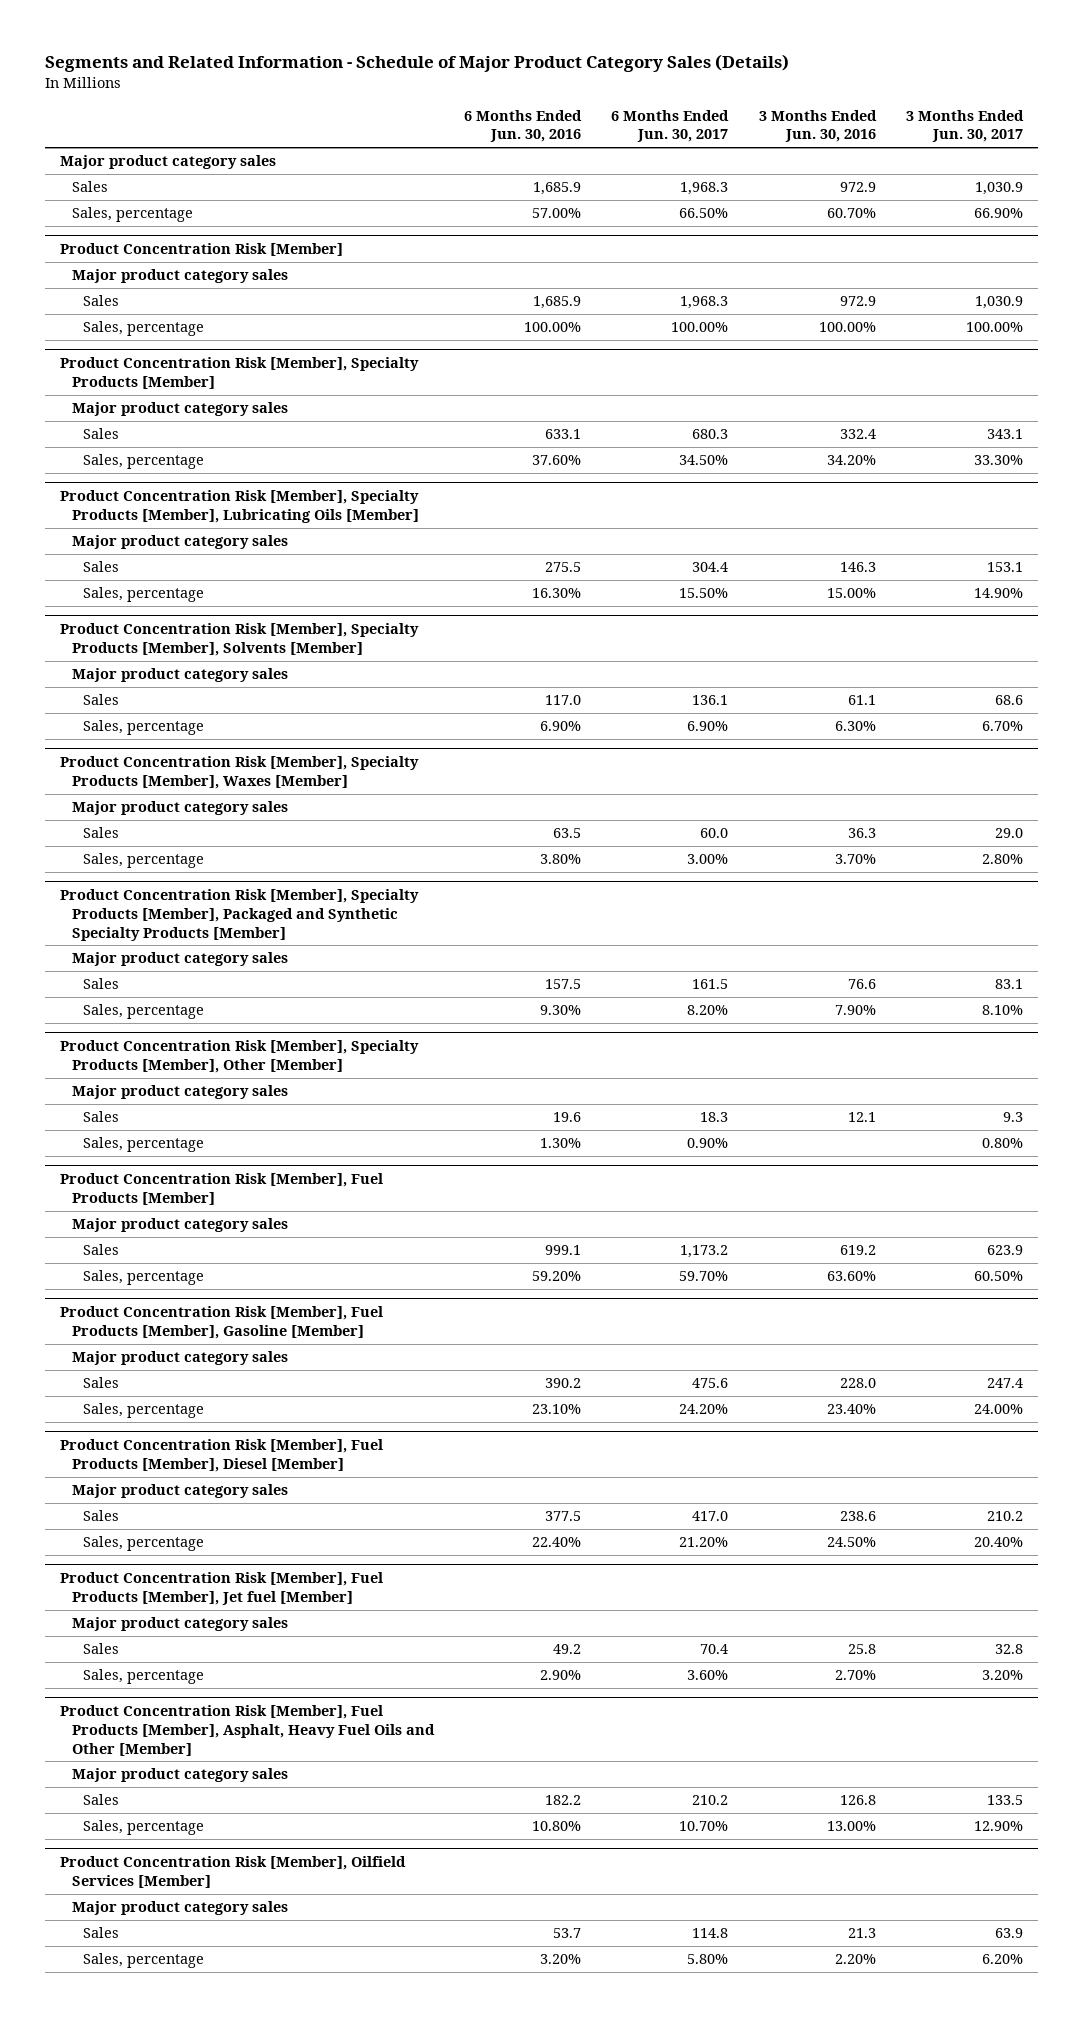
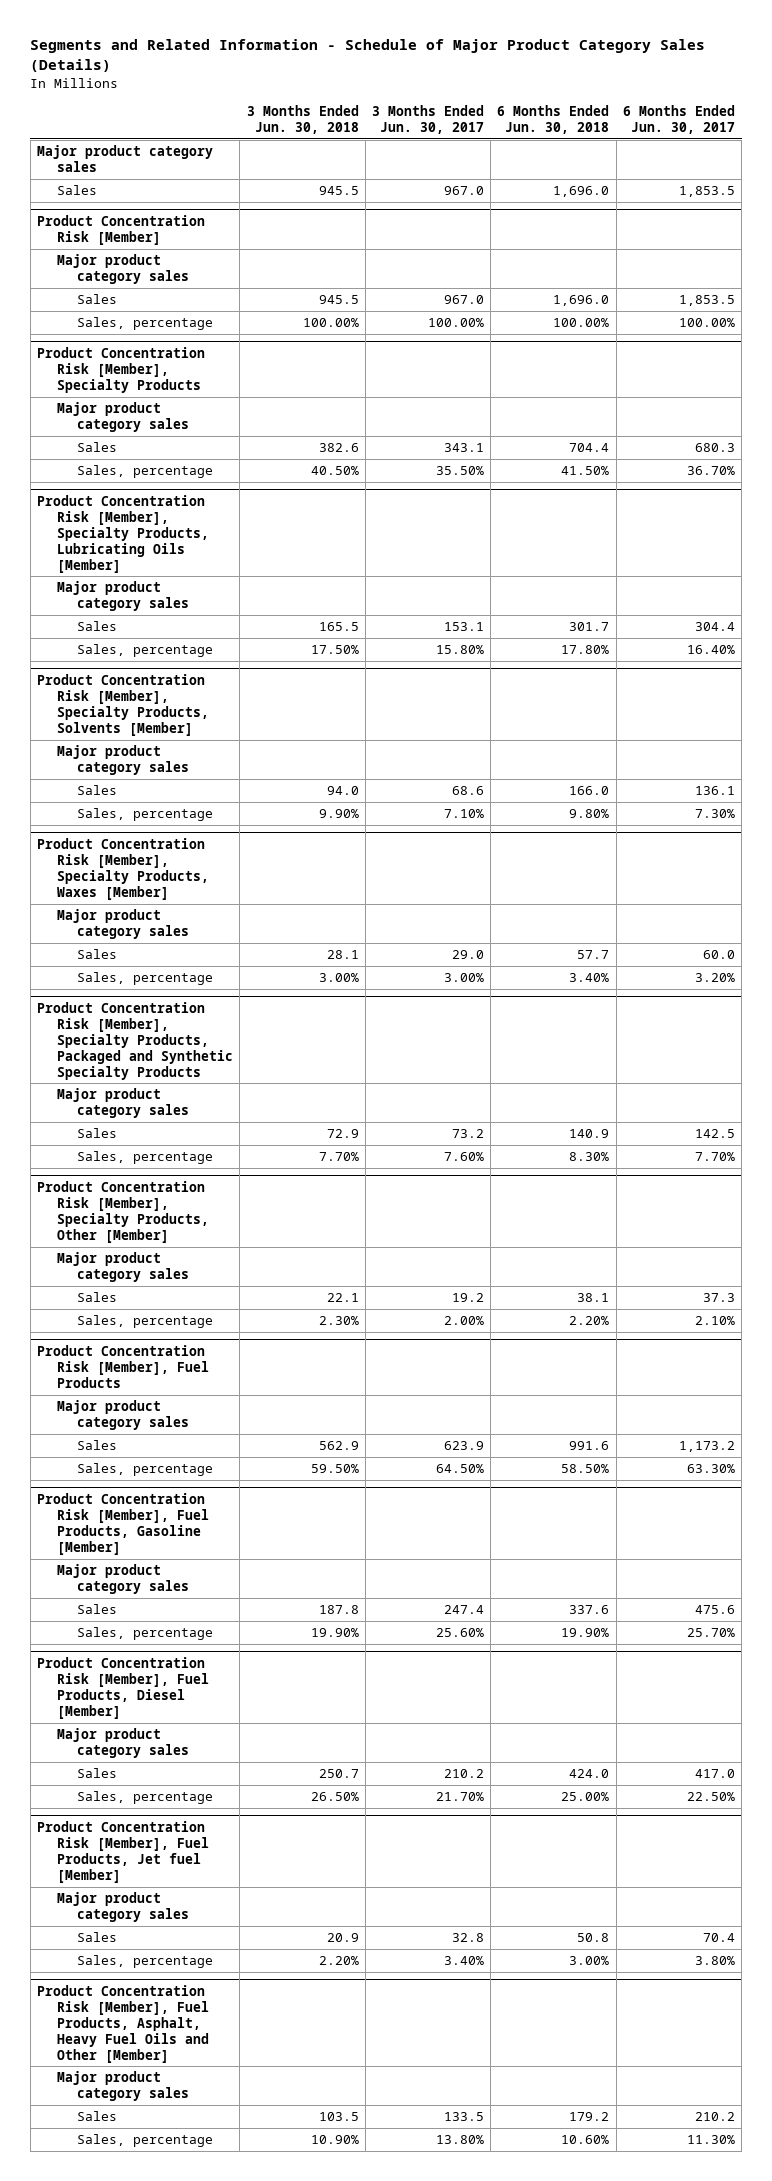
- | 6 Months Ended Jun. 30, 2016 | 6 Months Ended Jun. 30, 2017 | 3 Months Ended Jun. 30, 2016 | 3 Months Ended Jun. 30, 2017
+ | 3 Months Ended Jun. 30, 2018 | 3 Months Ended Jun. 30, 2017 | 6 Months Ended Jun. 30, 2018 | 6 Months Ended Jun. 30, 2017
- Sales | 1,685.9 | 1,968.3 | 972.9 | 1,030.9
- Sales, percentage | 57.00% | 66.50% | 60.70% | 66.90%
+ Sales | 945.5 | 967.0 | 1,696.0 | 1,853.5
@ Product Concentration Risk [Member]
- Sales | 1,685.9 | 1,968.3 | 972.9 | 1,030.9
+ Sales | 945.5 | 967.0 | 1,696.0 | 1,853.5
- Product Concentration Risk [Member], Specialty Products [Member]
+ Product Concentration Risk [Member], Specialty Products
- Sales, percentage | 37.60% | 34.50% | 34.20% | 33.30%
- Product Concentration Risk [Member], Specialty Products [Member], Lubricating Oils [Member]
+ Sales, percentage | 40.50% | 35.50% | 41.50% | 36.70%
+ Product Concentration Risk [Member], Specialty Products, Lubricating Oils [Member]
- Sales, percentage | 16.30% | 15.50% | 15.00% | 14.90%
- Product Concentration Risk [Member], Specialty Products [Member], Solvents [Member]
+ Sales, percentage | 17.50% | 15.80% | 17.80% | 16.40%
+ Product Concentration Risk [Member], Specialty Products, Solvents [Member]
- Sales, percentage | 6.90% | 6.90% | 6.30% | 6.70%
- Product Concentration Risk [Member], Specialty Products [Member], Waxes [Member]
+ Sales, percentage | 9.90% | 7.10% | 9.80% | 7.30%
+ Product Concentration Risk [Member], Specialty Products, Waxes [Member]
- Sales, percentage | 3.80% | 3.00% | 3.70% | 2.80%
- Product Concentration Risk [Member], Specialty Products [Member], Packaged and Synthetic Specialty Products [Member]
+ Sales, percentage | 3.00% | 3.00% | 3.40% | 3.20%
+ Product Concentration Risk [Member], Specialty Products, Packaged and Synthetic Specialty Products
- Sales | 157.5 | 161.5 | 76.6 | 83.1
- Sales, percentage | 9.30% | 8.20% | 7.90% | 8.10%
- Product Concentration Risk [Member], Specialty Products [Member], Other [Member]
+ Sales | 72.9 | 73.2 | 140.9 | 142.5
+ Sales, percentage | 7.70% | 7.60% | 8.30% | 7.70%
+ Product Concentration Risk [Member], Specialty Products, Other [Member]
- Sales | 19.6 | 18.3 | 12.1 | 9.3
- Sales, percentage | 1.30% | 0.90% | | 0.80%
- Product Concentration Risk [Member], Fuel Products [Member]
+ Sales | 22.1 | 19.2 | 38.1 | 37.3
+ Sales, percentage | 2.30% | 2.00% | 2.20% | 2.10%
+ Product Concentration Risk [Member], Fuel Products
- Sales, percentage | 59.20% | 59.70% | 63.60% | 60.50%
- Product Concentration Risk [Member], Fuel Products [Member], Gasoline [Member]
+ Sales, percentage | 59.50% | 64.50% | 58.50% | 63.30%
+ Product Concentration Risk [Member], Fuel Products, Gasoline [Member]
- Sales, percentage | 23.10% | 24.20% | 23.40% | 24.00%
- Product Concentration Risk [Member], Fuel Products [Member], Diesel [Member]
+ Sales, percentage | 19.90% | 25.60% | 19.90% | 25.70%
+ Product Concentration Risk [Member], Fuel Products, Diesel [Member]
- Sales, percentage | 22.40% | 21.20% | 24.50% | 20.40%
- Product Concentration Risk [Member], Fuel Products [Member], Jet fuel [Member]
+ Sales, percentage | 26.50% | 21.70% | 25.00% | 22.50%
+ Product Concentration Risk [Member], Fuel Products, Jet fuel [Member]
- Sales, percentage | 2.90% | 3.60% | 2.70% | 3.20%
- Product Concentration Risk [Member], Fuel Products [Member], Asphalt, Heavy Fuel Oils and Other [Member]
+ Sales, percentage | 2.20% | 3.40% | 3.00% | 3.80%
+ Product Concentration Risk [Member], Fuel Products, Asphalt, Heavy Fuel Oils and Other [Member]
- Sales, percentage | 10.80% | 10.70% | 13.00% | 12.90%
- Product Concentration Risk [Member], Oilfield Services [Member]
- Major product category sales
- Sales | 53.7 | 114.8 | 21.3 | 63.9
- Sales, percentage | 3.20% | 5.80% | 2.20% | 6.20%
+ Sales, percentage | 10.90% | 13.80% | 10.60% | 11.30%

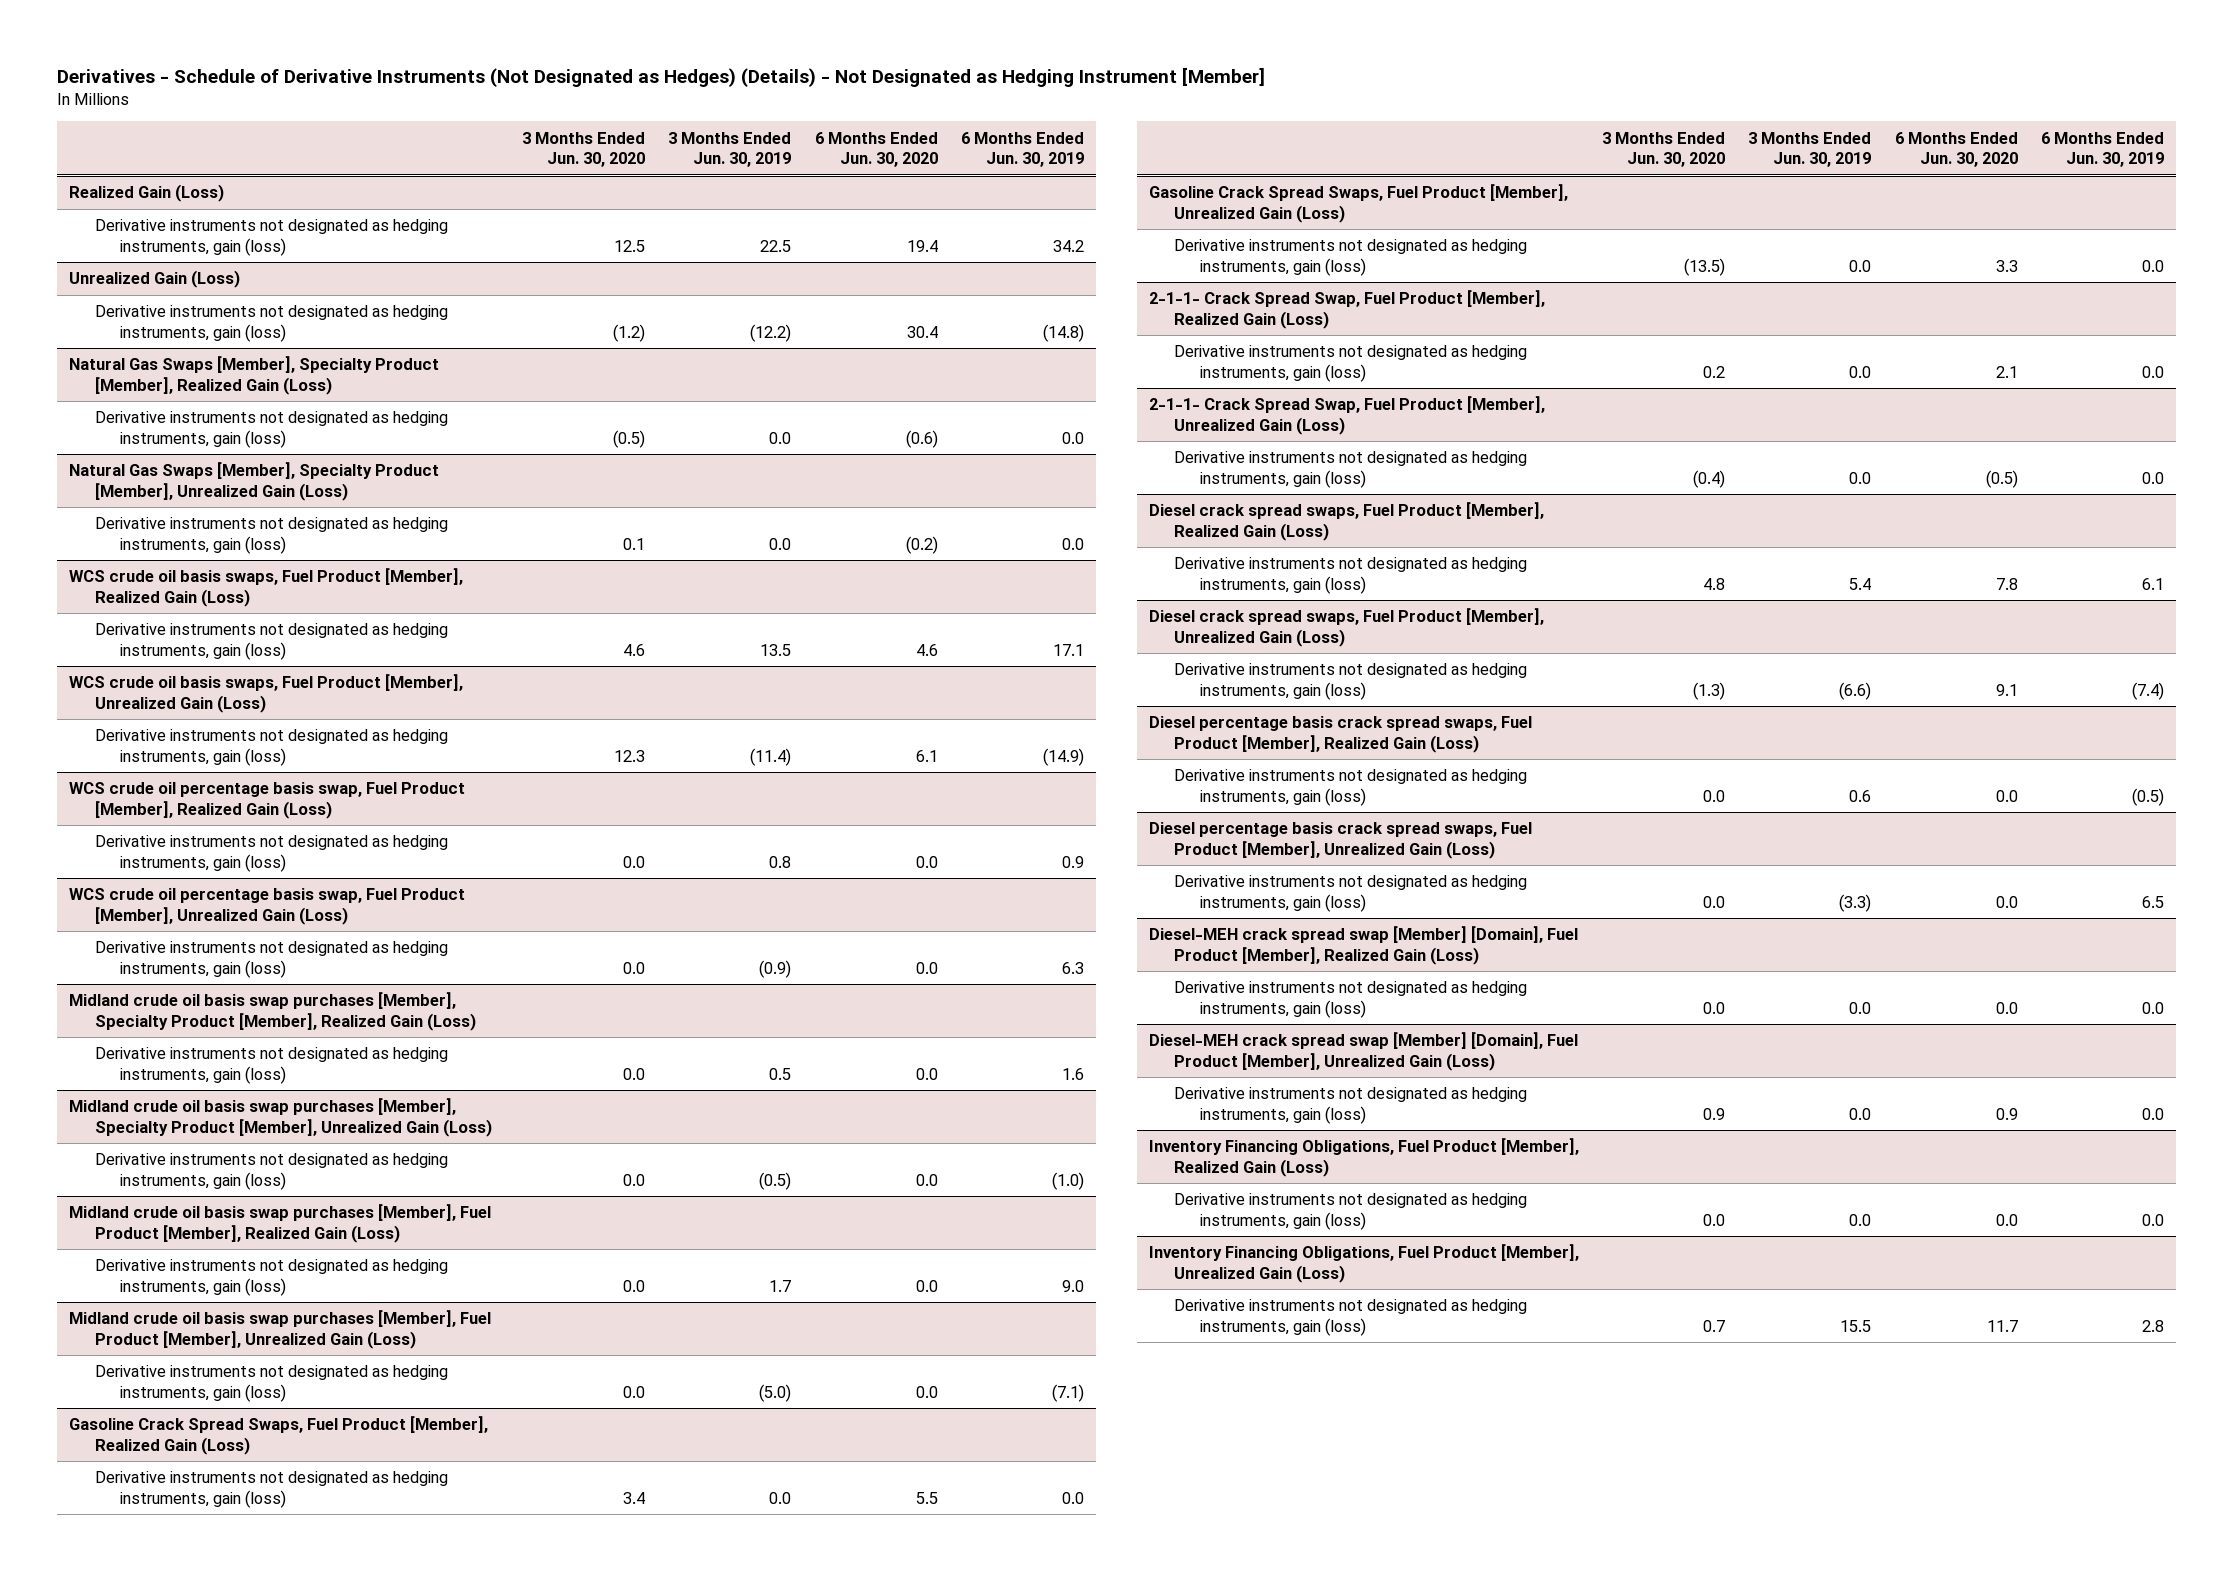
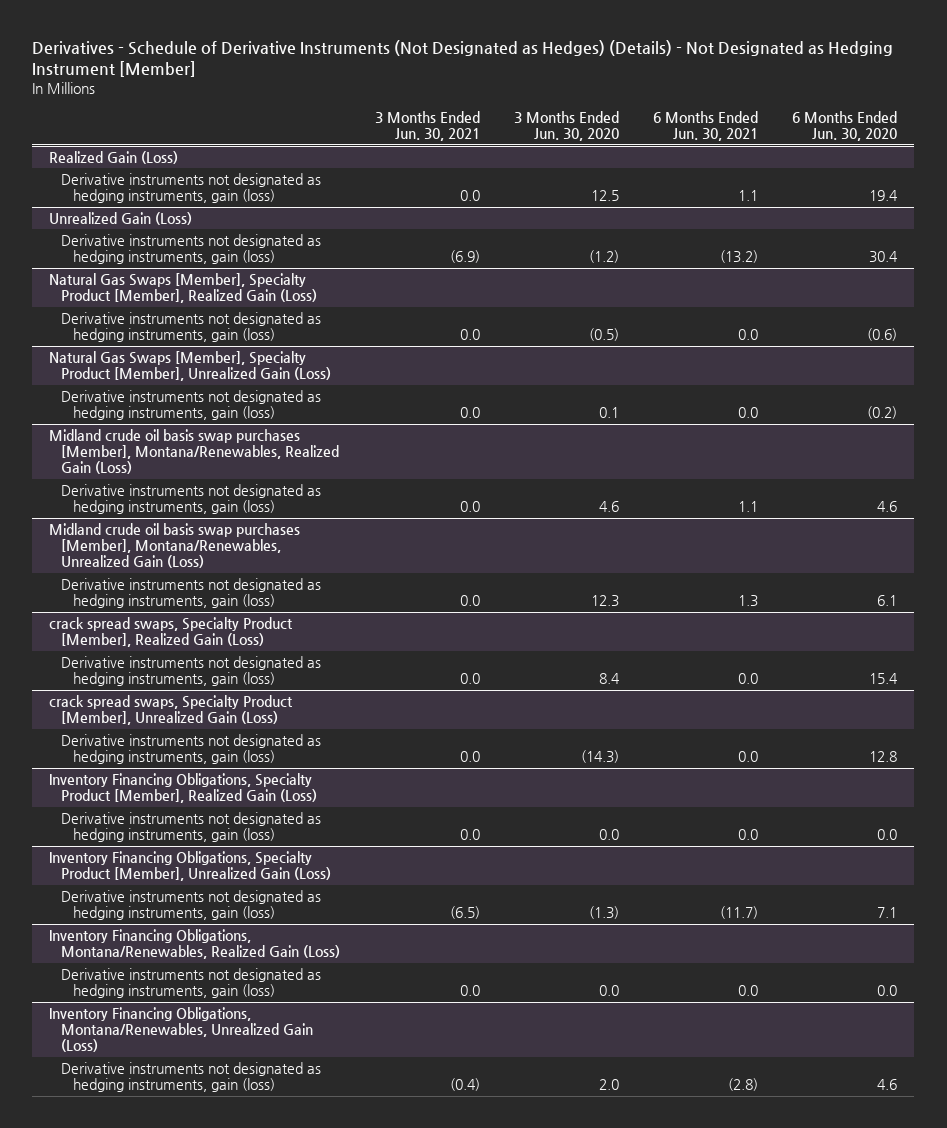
- | 3 Months Ended Jun. 30, 2020 | 3 Months Ended Jun. 30, 2019 | 6 Months Ended Jun. 30, 2020 | 6 Months Ended Jun. 30, 2019
+ | 3 Months Ended Jun. 30, 2021 | 3 Months Ended Jun. 30, 2020 | 6 Months Ended Jun. 30, 2021 | 6 Months Ended Jun. 30, 2020
- WCS crude oil basis swaps, Fuel Product [Member], Realized Gain (Loss)
+ Midland crude oil basis swap purchases [Member], Montana/Renewables, Realized Gain (Loss)
- WCS crude oil basis swaps, Fuel Product [Member], Unrealized Gain (Loss)
+ Midland crude oil basis swap purchases [Member], Montana/Renewables, Unrealized Gain (Loss)
- WCS crude oil percentage basis swap, Fuel Product [Member], Realized Gain (Loss)
- Derivative instruments not designated as hedging instruments, gain (loss) | 0.0 | 0.8 | 0.0 | 0.9
- WCS crude oil percentage basis swap, Fuel Product [Member], Unrealized Gain (Loss)
- Derivative instruments not designated as hedging instruments, gain (loss) | 0.0 | (0.9) | 0.0 | 6.3
- Midland crude oil basis swap purchases [Member], Specialty Product [Member], Realized Gain (Loss)
- Derivative instruments not designated as hedging instruments, gain (loss) | 0.0 | 0.5 | 0.0 | 1.6
- Midland crude oil basis swap purchases [Member], Specialty Product [Member], Unrealized Gain (Loss)
- Derivative instruments not designated as hedging instruments, gain (loss) | 0.0 | (0.5) | 0.0 | (1.0)
- Midland crude oil basis swap purchases [Member], Fuel Product [Member], Realized Gain (Loss)
- Derivative instruments not designated as hedging instruments, gain (loss) | 0.0 | 1.7 | 0.0 | 9.0
- Midland crude oil basis swap purchases [Member], Fuel Product [Member], Unrealized Gain (Loss)
- Derivative instruments not designated as hedging instruments, gain (loss) | 0.0 | (5.0) | 0.0 | (7.1)
- Gasoline Crack Spread Swaps, Fuel Product [Member], Realized Gain (Loss)
- Derivative instruments not designated as hedging instruments, gain (loss) | 3.4 | 0.0 | 5.5 | 0.0
- Gasoline Crack Spread Swaps, Fuel Product [Member], Unrealized Gain (Loss)
- Derivative instruments not designated as hedging instruments, gain (loss) | (13.5) | 0.0 | 3.3 | 0.0
- 2-1-1- Crack Spread Swap, Fuel Product [Member], Realized Gain (Loss)
- Derivative instruments not designated as hedging instruments, gain (loss) | 0.2 | 0.0 | 2.1 | 0.0
- 2-1-1- Crack Spread Swap, Fuel Product [Member], Unrealized Gain (Loss)
- Derivative instruments not designated as hedging instruments, gain (loss) | (0.4) | 0.0 | (0.5) | 0.0
- Diesel crack spread swaps, Fuel Product [Member], Realized Gain (Loss)
- Derivative instruments not designated as hedging instruments, gain (loss) | 4.8 | 5.4 | 7.8 | 6.1
- Diesel crack spread swaps, Fuel Product [Member], Unrealized Gain (Loss)
- Derivative instruments not designated as hedging instruments, gain (loss) | (1.3) | (6.6) | 9.1 | (7.4)
- Diesel percentage basis crack spread swaps, Fuel Product [Member], Realized Gain (Loss)
- Derivative instruments not designated as hedging instruments, gain (loss) | 0.0 | 0.6 | 0.0 | (0.5)
- Diesel percentage basis crack spread swaps, Fuel Product [Member], Unrealized Gain (Loss)
- Derivative instruments not designated as hedging instruments, gain (loss) | 0.0 | (3.3) | 0.0 | 6.5
- Diesel-MEH crack spread swap [Member] [Domain], Fuel Product [Member], Realized Gain (Loss)
+ crack spread swaps, Specialty Product [Member], Realized Gain (Loss)
+ Derivative instruments not designated as hedging instruments, gain (loss) | 0.0 | 8.4 | 0.0 | 15.4
+ crack spread swaps, Specialty Product [Member], Unrealized Gain (Loss)
+ Derivative instruments not designated as hedging instruments, gain (loss) | 0.0 | (14.3) | 0.0 | 12.8
+ Inventory Financing Obligations, Specialty Product [Member], Realized Gain (Loss)
- Diesel-MEH crack spread swap [Member] [Domain], Fuel Product [Member], Unrealized Gain (Loss)
- Derivative instruments not designated as hedging instruments, gain (loss) | 0.9 | 0.0 | 0.9 | 0.0
- Inventory Financing Obligations, Fuel Product [Member], Realized Gain (Loss)
+ Inventory Financing Obligations, Specialty Product [Member], Unrealized Gain (Loss)
+ Derivative instruments not designated as hedging instruments, gain (loss) | (6.5) | (1.3) | (11.7) | 7.1
+ Inventory Financing Obligations, Montana/Renewables, Realized Gain (Loss)
- Inventory Financing Obligations, Fuel Product [Member], Unrealized Gain (Loss)
- Derivative instruments not designated as hedging instruments, gain (loss) | 0.7 | 15.5 | 11.7 | 2.8
+ Inventory Financing Obligations, Montana/Renewables, Unrealized Gain (Loss)
+ Derivative instruments not designated as hedging instruments, gain (loss) | (0.4) | 2.0 | (2.8) | 4.6

